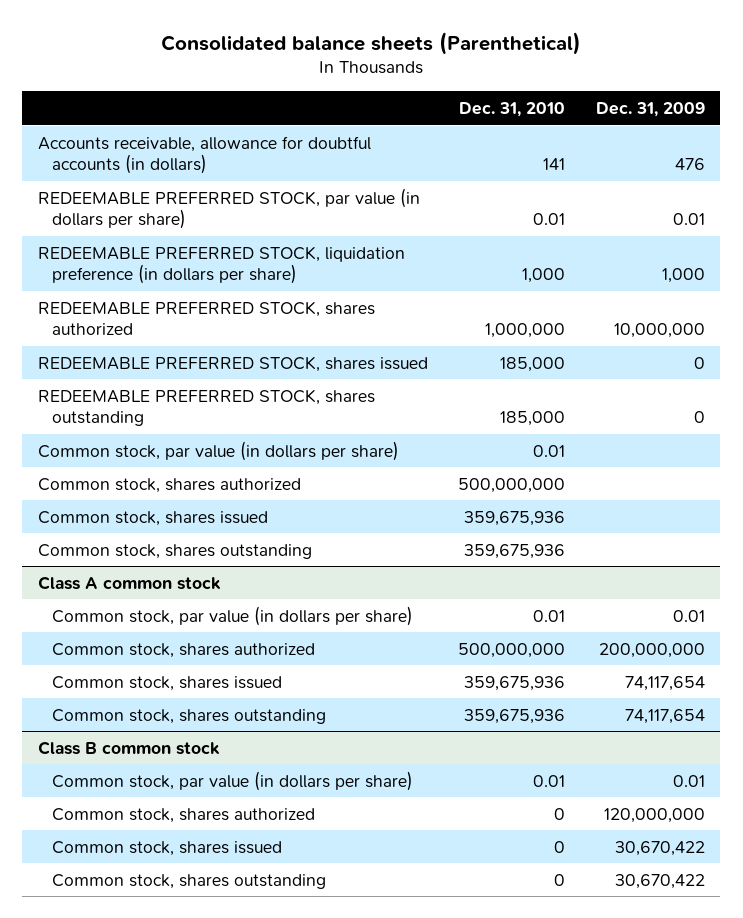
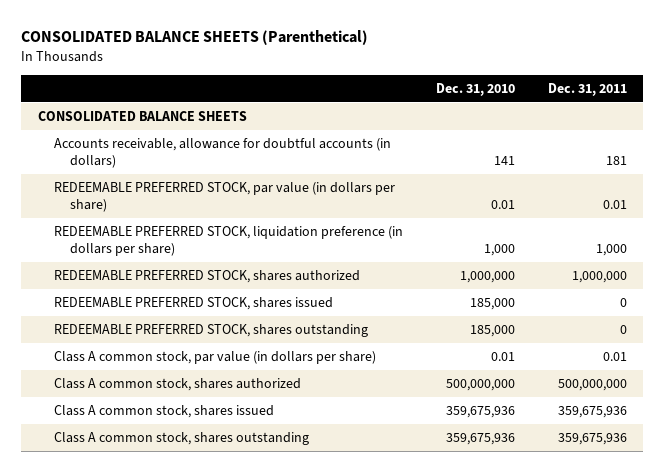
- Consolidated balance sheets (Parenthetical)
+ CONSOLIDATED BALANCE SHEETS (Parenthetical)
- | Dec. 31, 2010 | Dec. 31, 2009
+ | Dec. 31, 2010 | Dec. 31, 2011
+ CONSOLIDATED BALANCE SHEETS
- Common stock, par value (in dollars per share) | 0.01 |
- Common stock, shares authorized | 500,000,000 |
- Common stock, shares issued | 359,675,936 |
- Common stock, shares outstanding | 359,675,936 |
- Class A common stock
- Common stock, par value (in dollars per share) | 0.01 | 0.01
- Common stock, shares authorized | 500,000,000 | 200,000,000
- Common stock, shares issued | 359,675,936 | 74,117,654
- Common stock, shares outstanding | 359,675,936 | 74,117,654
- Class B common stock
- Common stock, par value (in dollars per share) | 0.01 | 0.01
- Common stock, shares authorized | 0 | 120,000,000
- Common stock, shares issued | 0 | 30,670,422
- Common stock, shares outstanding | 0 | 30,670,422
+ Class A common stock, par value (in dollars per share) | 0.01 | 0.01
+ Class A common stock, shares authorized | 500,000,000 | 500,000,000
+ Class A common stock, shares issued | 359,675,936 | 359,675,936
+ Class A common stock, shares outstanding | 359,675,936 | 359,675,936

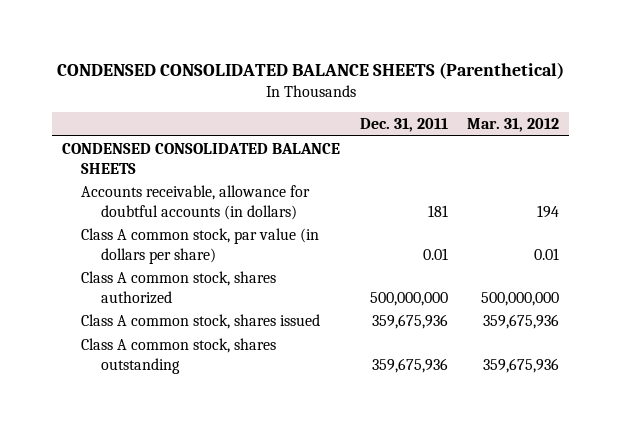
- CONSOLIDATED BALANCE SHEETS (Parenthetical)
+ CONDENSED CONSOLIDATED BALANCE SHEETS (Parenthetical)
- | Dec. 31, 2010 | Dec. 31, 2011
+ | Dec. 31, 2011 | Mar. 31, 2012
- CONSOLIDATED BALANCE SHEETS
+ CONDENSED CONSOLIDATED BALANCE SHEETS
- REDEEMABLE PREFERRED STOCK, par value (in dollars per share) | 0.01 | 0.01
- REDEEMABLE PREFERRED STOCK, liquidation preference (in dollars per share) | 1,000 | 1,000
- REDEEMABLE PREFERRED STOCK, shares authorized | 1,000,000 | 1,000,000
- REDEEMABLE PREFERRED STOCK, shares issued | 185,000 | 0
- REDEEMABLE PREFERRED STOCK, shares outstanding | 185,000 | 0

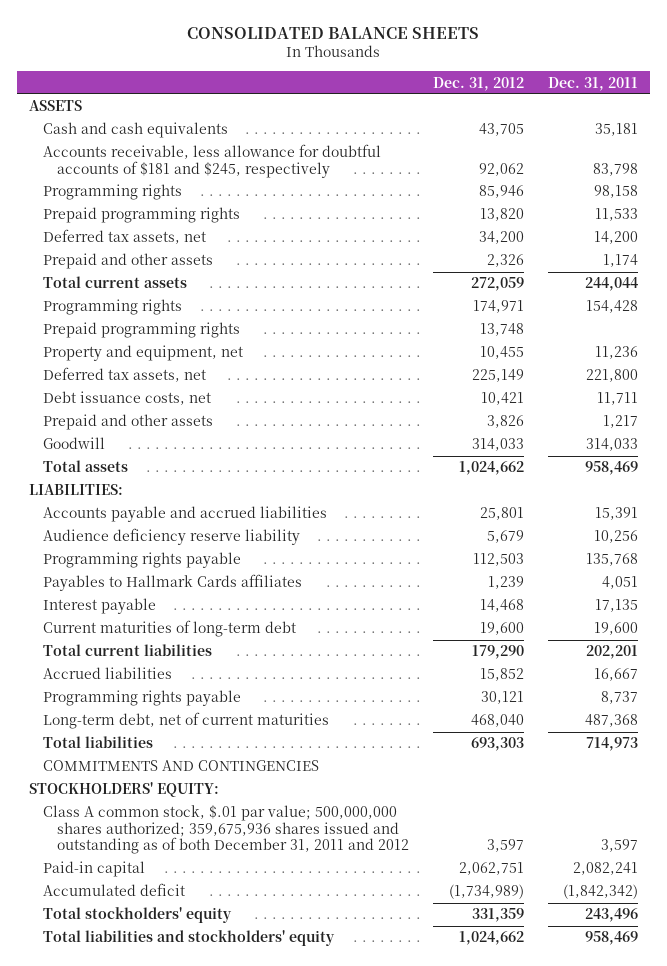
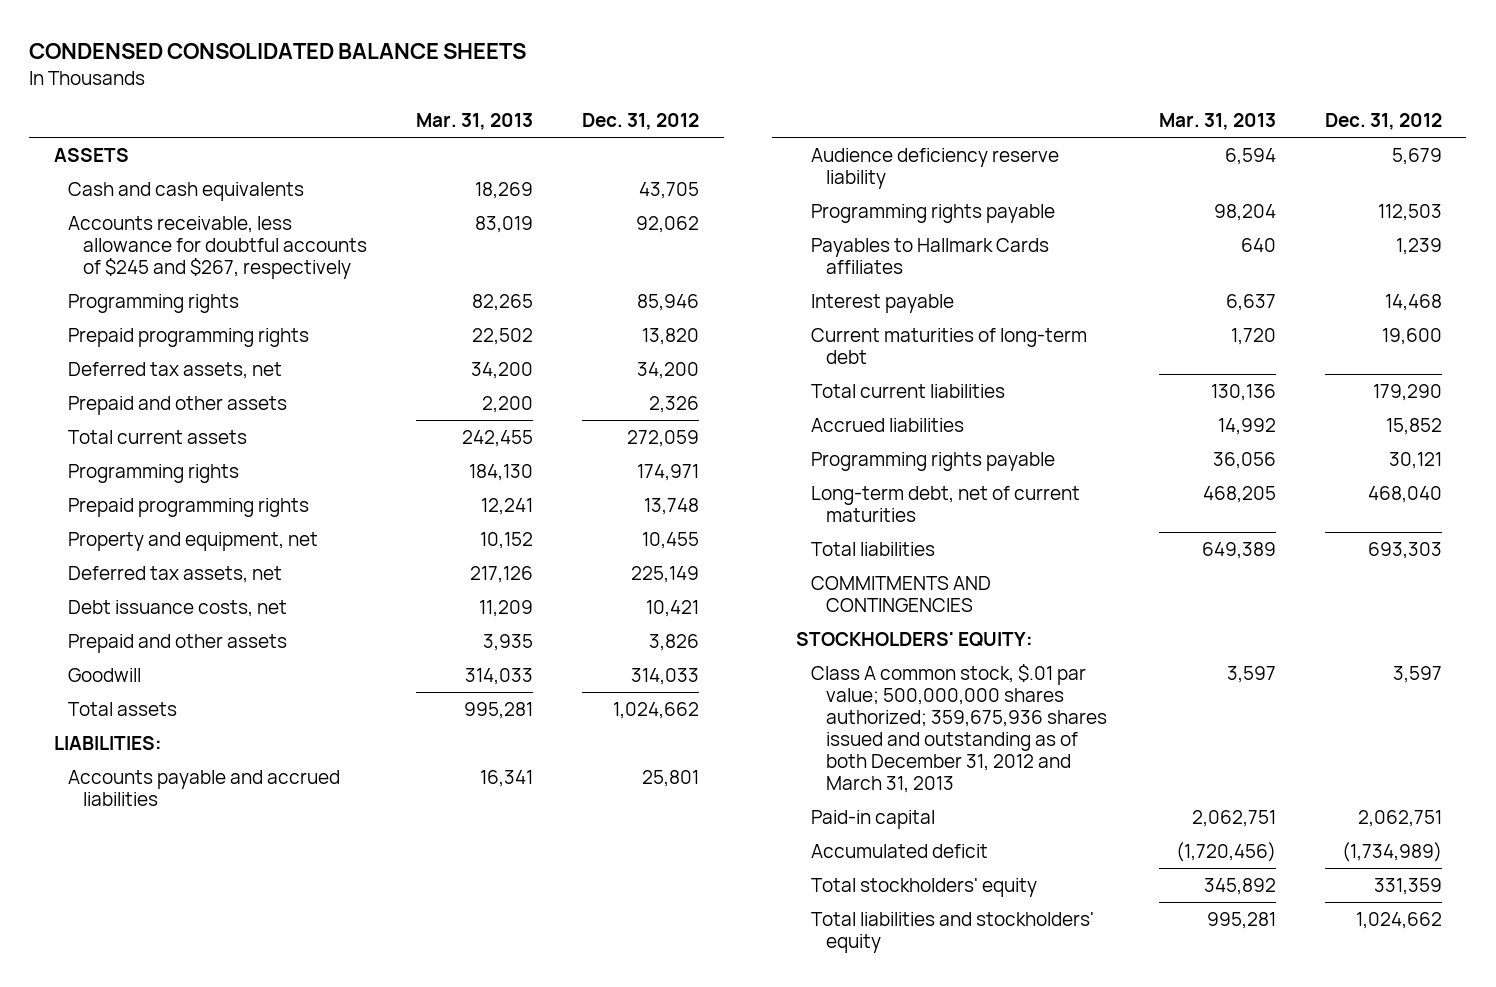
- CONSOLIDATED BALANCE SHEETS
+ CONDENSED CONSOLIDATED BALANCE SHEETS
- | Dec. 31, 2012 | Dec. 31, 2011
+ | Mar. 31, 2013 | Dec. 31, 2012
- Accounts receivable, less allowance for doubtful accounts of $181 and $245, respectively | 92,062 | 83,798
+ Accounts receivable, less allowance for doubtful accounts of $245 and $267, respectively | 83,019 | 92,062
- Class A common stock, $.01 par value; 500,000,000 shares authorized; 359,675,936 shares issued and outstanding as of both December 31, 2011 and 2012 | 3,597 | 3,597
+ Class A common stock, $.01 par value; 500,000,000 shares authorized; 359,675,936 shares issued and outstanding as of both December 31, 2012 and March 31, 2013 | 3,597 | 3,597

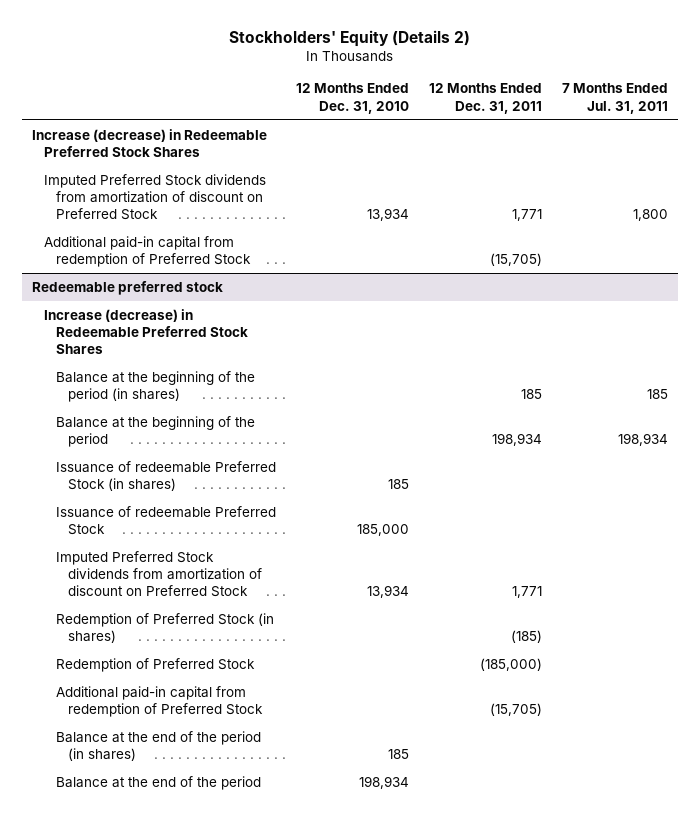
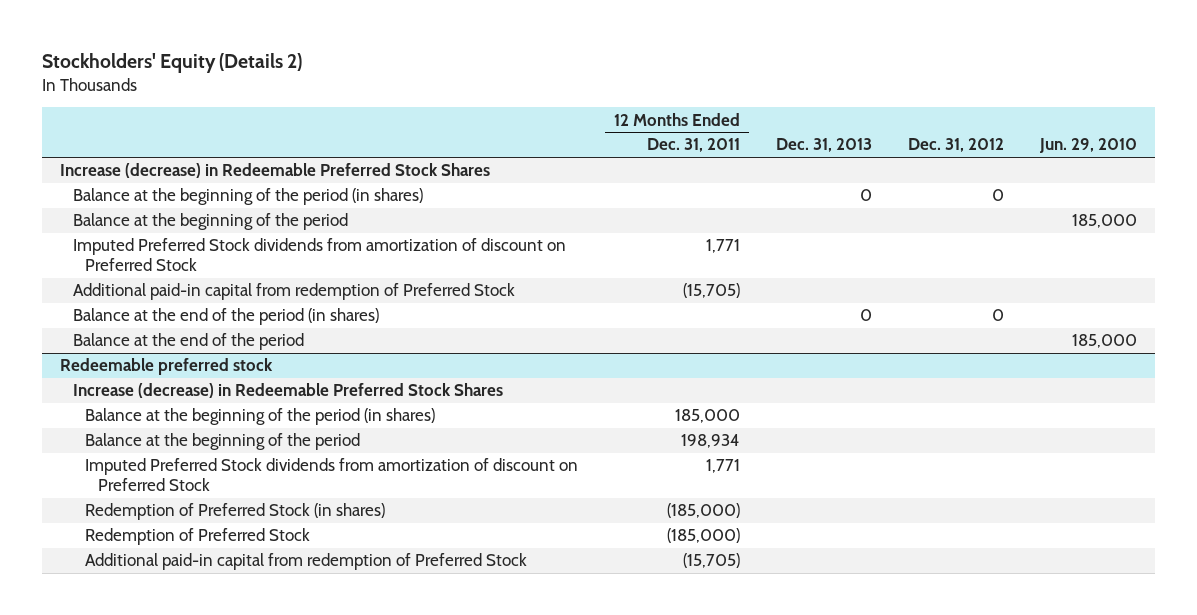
- | 12 Months Ended Dec. 31, 2010 | 12 Months Ended Dec. 31, 2011 | 7 Months Ended Jul. 31, 2011
+ | 12 Months Ended Dec. 31, 2011 | Dec. 31, 2013 | Dec. 31, 2012 | Jun. 29, 2010
+ Balance at the beginning of the period (in shares) | | 0 | 0 |
+ Balance at the beginning of the period | | | | 185,000
+ Balance at the end of the period (in shares) | | 0 | 0 |
+ Balance at the end of the period | | | | 185,000
@ Redeemable preferred stock
- Balance at the beginning of the period (in shares) | | 185 | 185
+ Balance at the beginning of the period (in shares) | 185,000 | | |
- Issuance of redeemable Preferred Stock (in shares) | 185 | |
- Issuance of redeemable Preferred Stock | 185,000 | |
- Redemption of Preferred Stock (in shares) | | (185) |
+ Redemption of Preferred Stock (in shares) | (185,000) | | |
- Balance at the end of the period (in shares) | 185 | |
- Balance at the end of the period | 198,934 | |

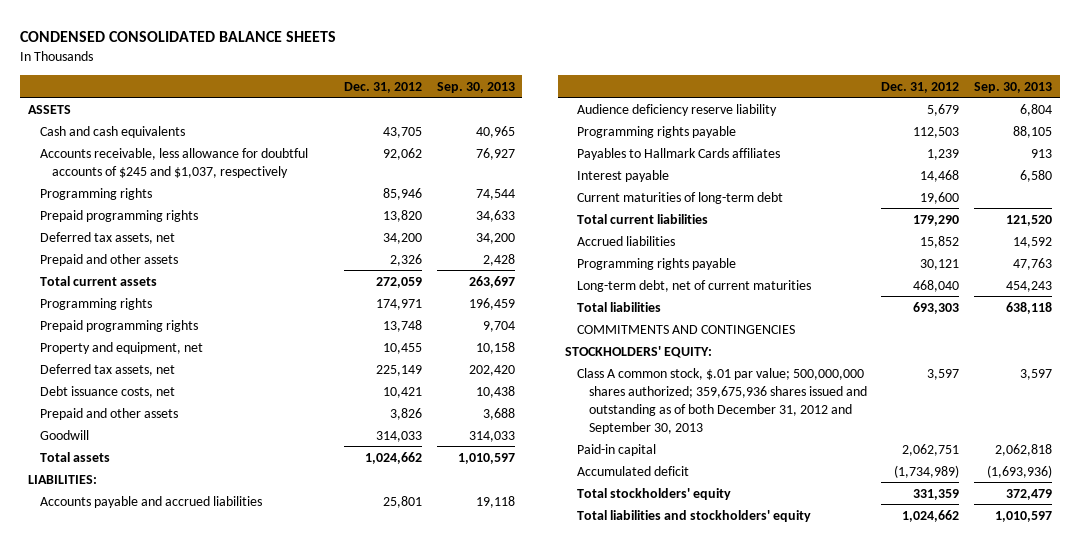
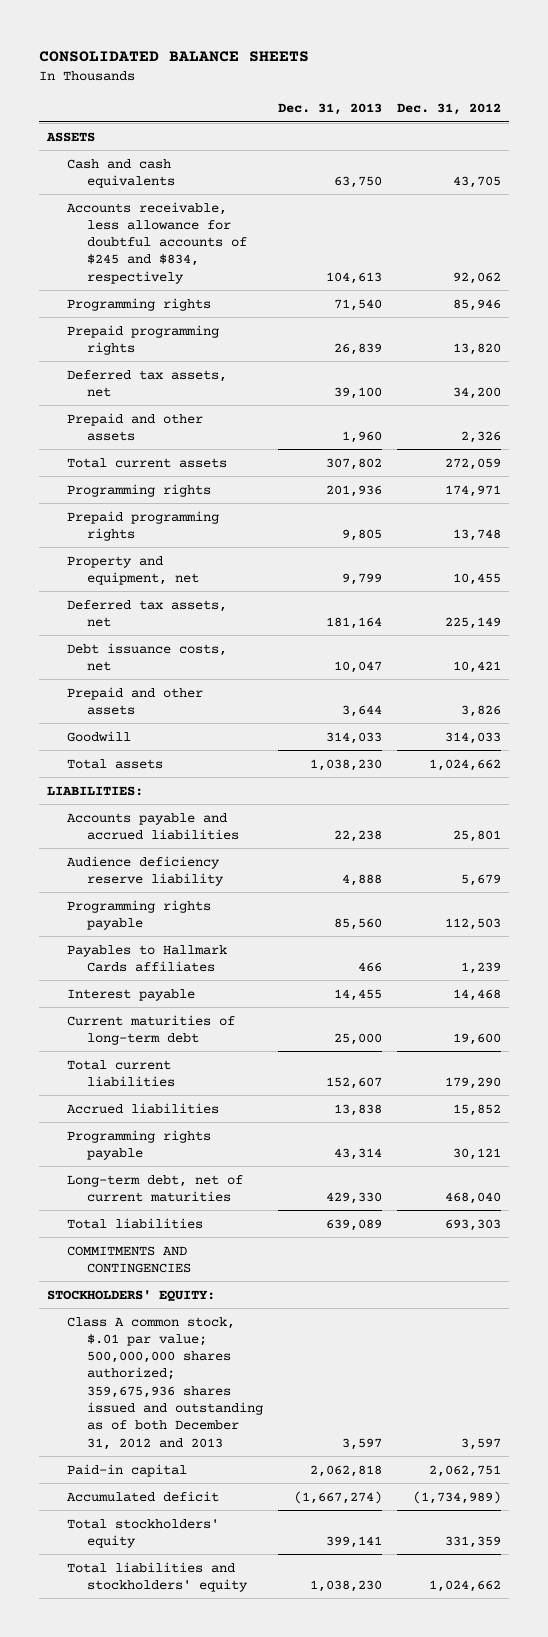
- CONDENSED CONSOLIDATED BALANCE SHEETS
+ CONSOLIDATED BALANCE SHEETS
- | Dec. 31, 2012 | Sep. 30, 2013
+ | Dec. 31, 2013 | Dec. 31, 2012
- Accounts receivable, less allowance for doubtful accounts of $245 and $1,037, respectively | 92,062 | 76,927
+ Accounts receivable, less allowance for doubtful accounts of $245 and $834, respectively | 104,613 | 92,062
- Class A common stock, $.01 par value; 500,000,000 shares authorized; 359,675,936 shares issued and outstanding as of both December 31, 2012 and September 30, 2013 | 3,597 | 3,597
+ Class A common stock, $.01 par value; 500,000,000 shares authorized; 359,675,936 shares issued and outstanding as of both December 31, 2012 and 2013 | 3,597 | 3,597

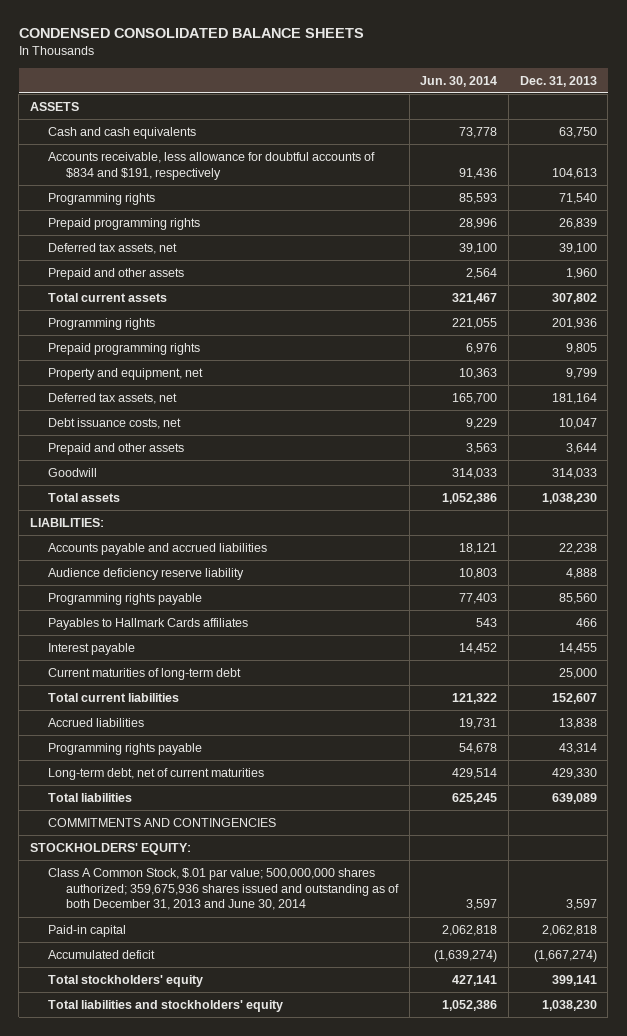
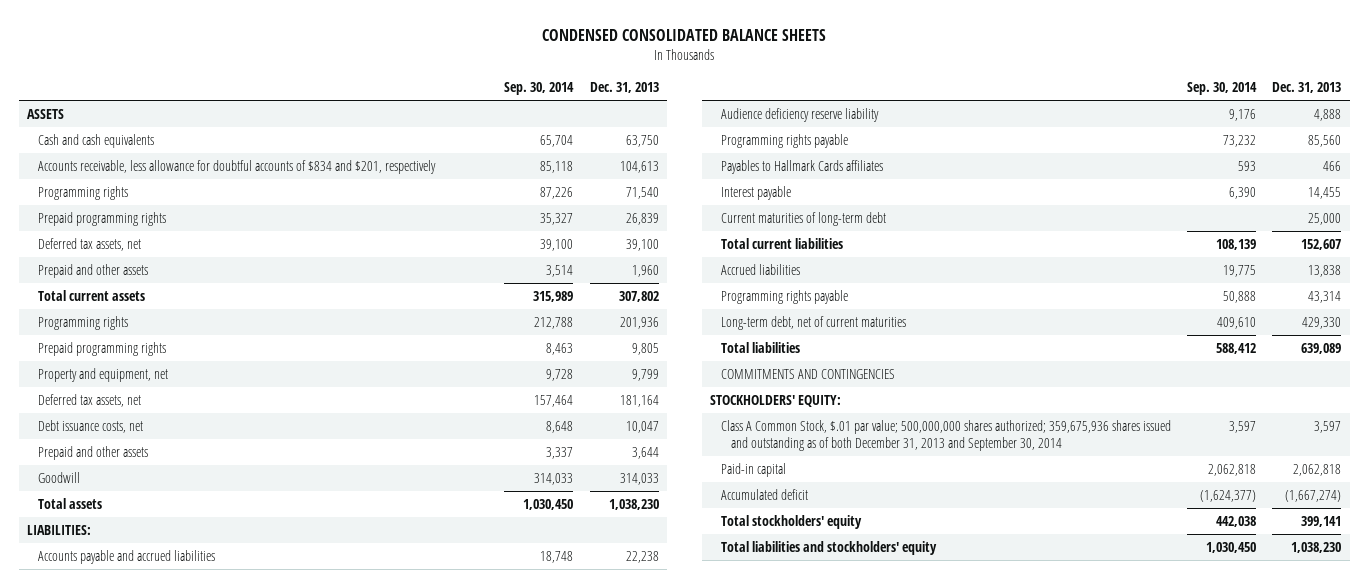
- | Jun. 30, 2014 | Dec. 31, 2013
+ | Sep. 30, 2014 | Dec. 31, 2013
- Accounts receivable, less allowance for doubtful accounts of $834 and $191, respectively | 91,436 | 104,613
+ Accounts receivable, less allowance for doubtful accounts of $834 and $201, respectively | 85,118 | 104,613
- Class A Common Stock, $.01 par value; 500,000,000 shares authorized; 359,675,936 shares issued and outstanding as of both December 31, 2013 and June 30, 2014 | 3,597 | 3,597
+ Class A Common Stock, $.01 par value; 500,000,000 shares authorized; 359,675,936 shares issued and outstanding as of both December 31, 2013 and September 30, 2014 | 3,597 | 3,597

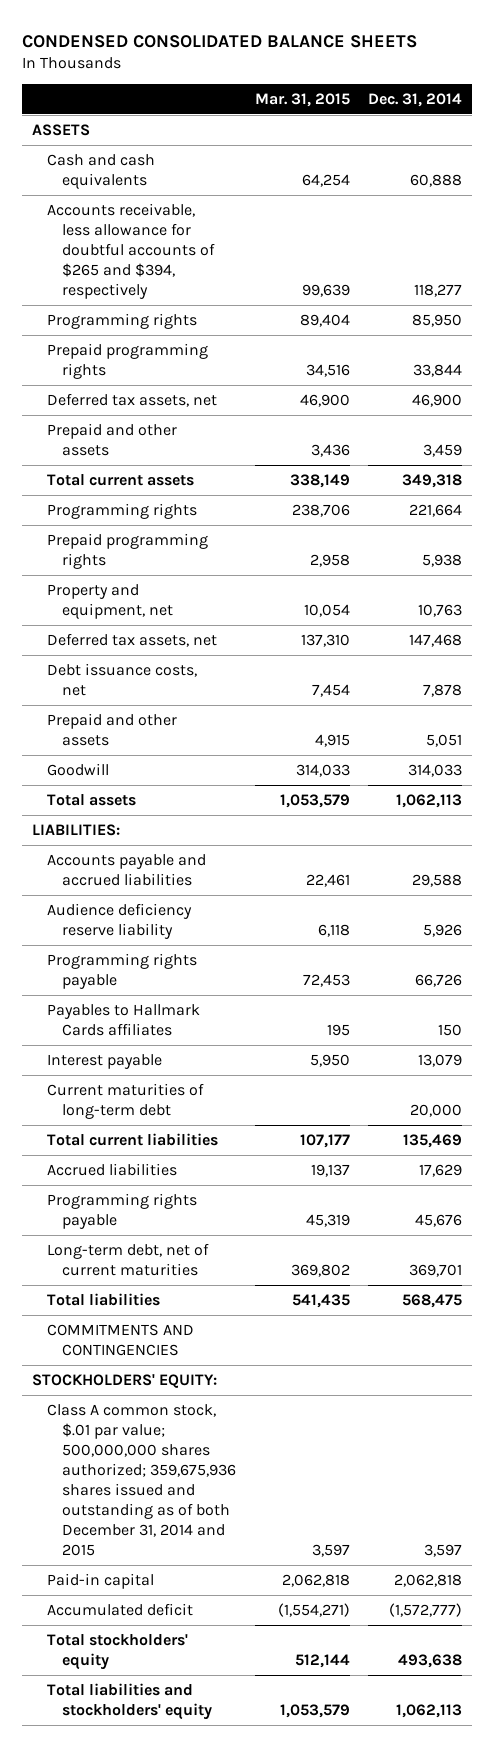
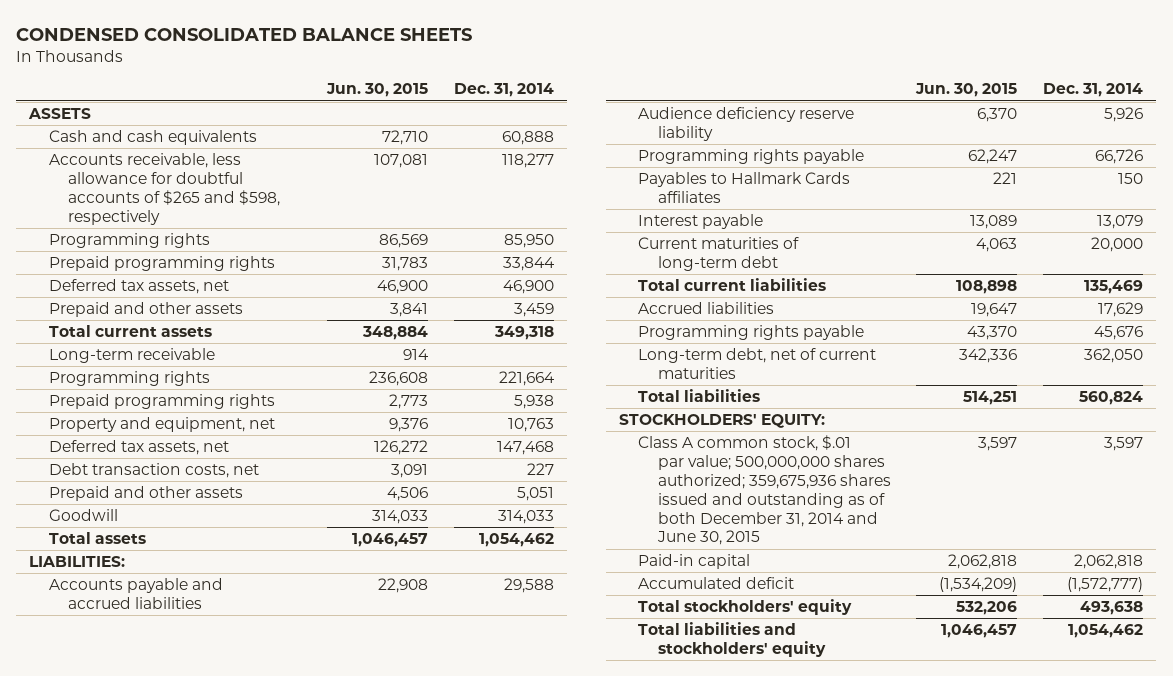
- | Mar. 31, 2015 | Dec. 31, 2014
+ | Jun. 30, 2015 | Dec. 31, 2014
- Accounts receivable, less allowance for doubtful accounts of $265 and $394, respectively | 99,639 | 118,277
+ Accounts receivable, less allowance for doubtful accounts of $265 and $598, respectively | 107,081 | 118,277
+ Long-term receivable | 914 |
- Debt issuance costs, net | 7,454 | 7,878
+ Debt transaction costs, net | 3,091 | 227
- Total assets | 1,053,579 | 1,062,113
+ Total assets | 1,046,457 | 1,054,462
- Long-term debt, net of current maturities | 369,802 | 369,701
- Total liabilities | 541,435 | 568,475
- COMMITMENTS AND CONTINGENCIES
+ Long-term debt, net of current maturities | 342,336 | 362,050
+ Total liabilities | 514,251 | 560,824
- Class A common stock, $.01 par value; 500,000,000 shares authorized; 359,675,936 shares issued and outstanding as of both December 31, 2014 and 2015 | 3,597 | 3,597
+ Class A common stock, $.01 par value; 500,000,000 shares authorized; 359,675,936 shares issued and outstanding as of both December 31, 2014 and June 30, 2015 | 3,597 | 3,597
- Total liabilities and stockholders' equity | 1,053,579 | 1,062,113
+ Total liabilities and stockholders' equity | 1,046,457 | 1,054,462

